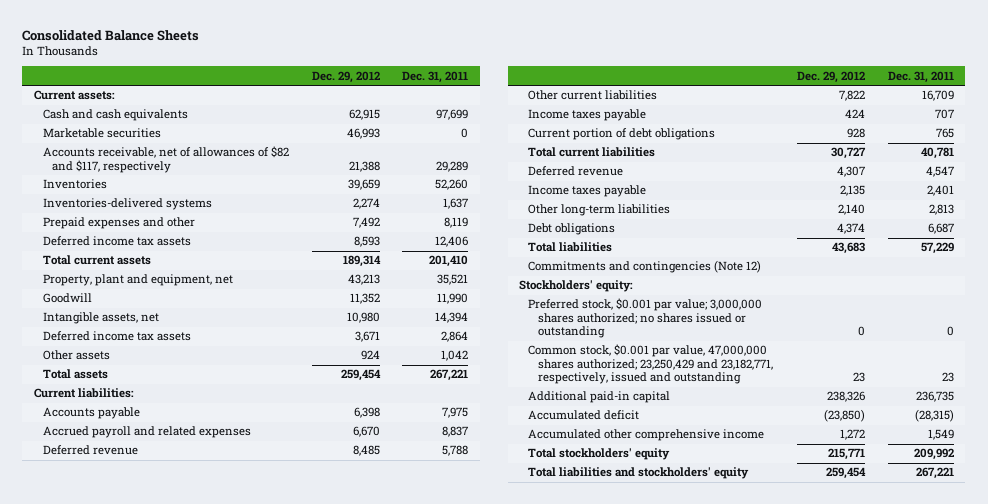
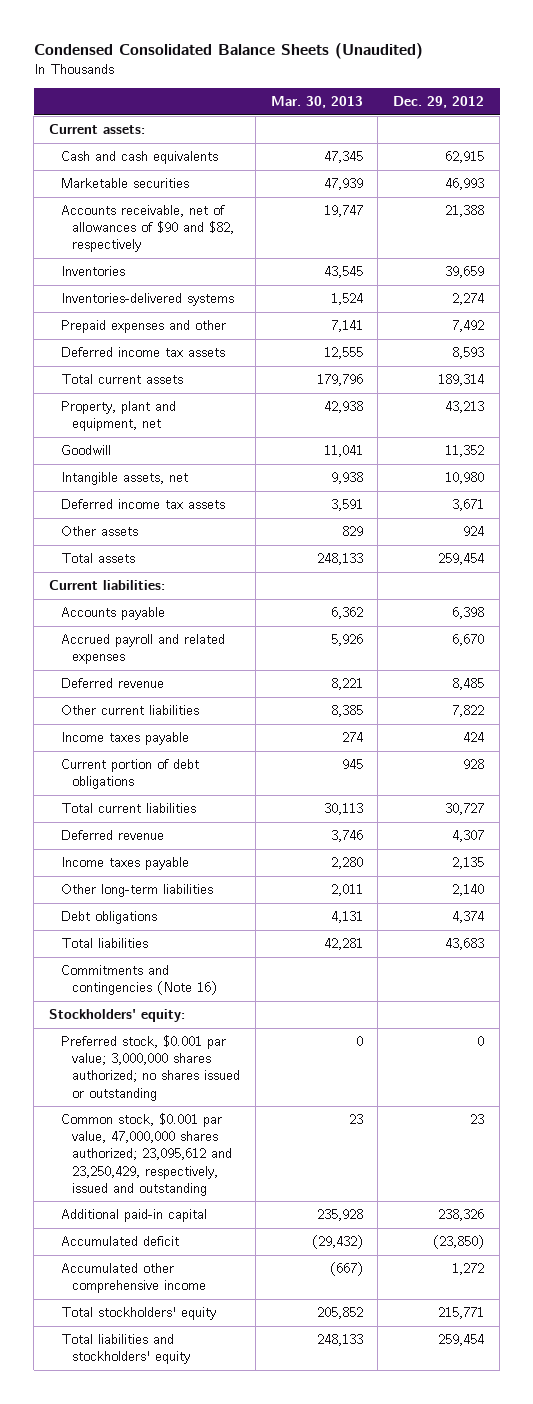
- Consolidated Balance Sheets
+ Condensed Consolidated Balance Sheets (Unaudited)
- | Dec. 29, 2012 | Dec. 31, 2011
+ | Mar. 30, 2013 | Dec. 29, 2012
- Accounts receivable, net of allowances of $82 and $117, respectively | 21,388 | 29,289
+ Accounts receivable, net of allowances of $90 and $82, respectively | 19,747 | 21,388
- Commitments and contingencies (Note 12)
+ Commitments and contingencies (Note 16)
- Common stock, $0.001 par value, 47,000,000 shares authorized; 23,250,429 and 23,182,771, respectively, issued and outstanding | 23 | 23
+ Common stock, $0.001 par value, 47,000,000 shares authorized; 23,095,612 and 23,250,429, respectively, issued and outstanding | 23 | 23

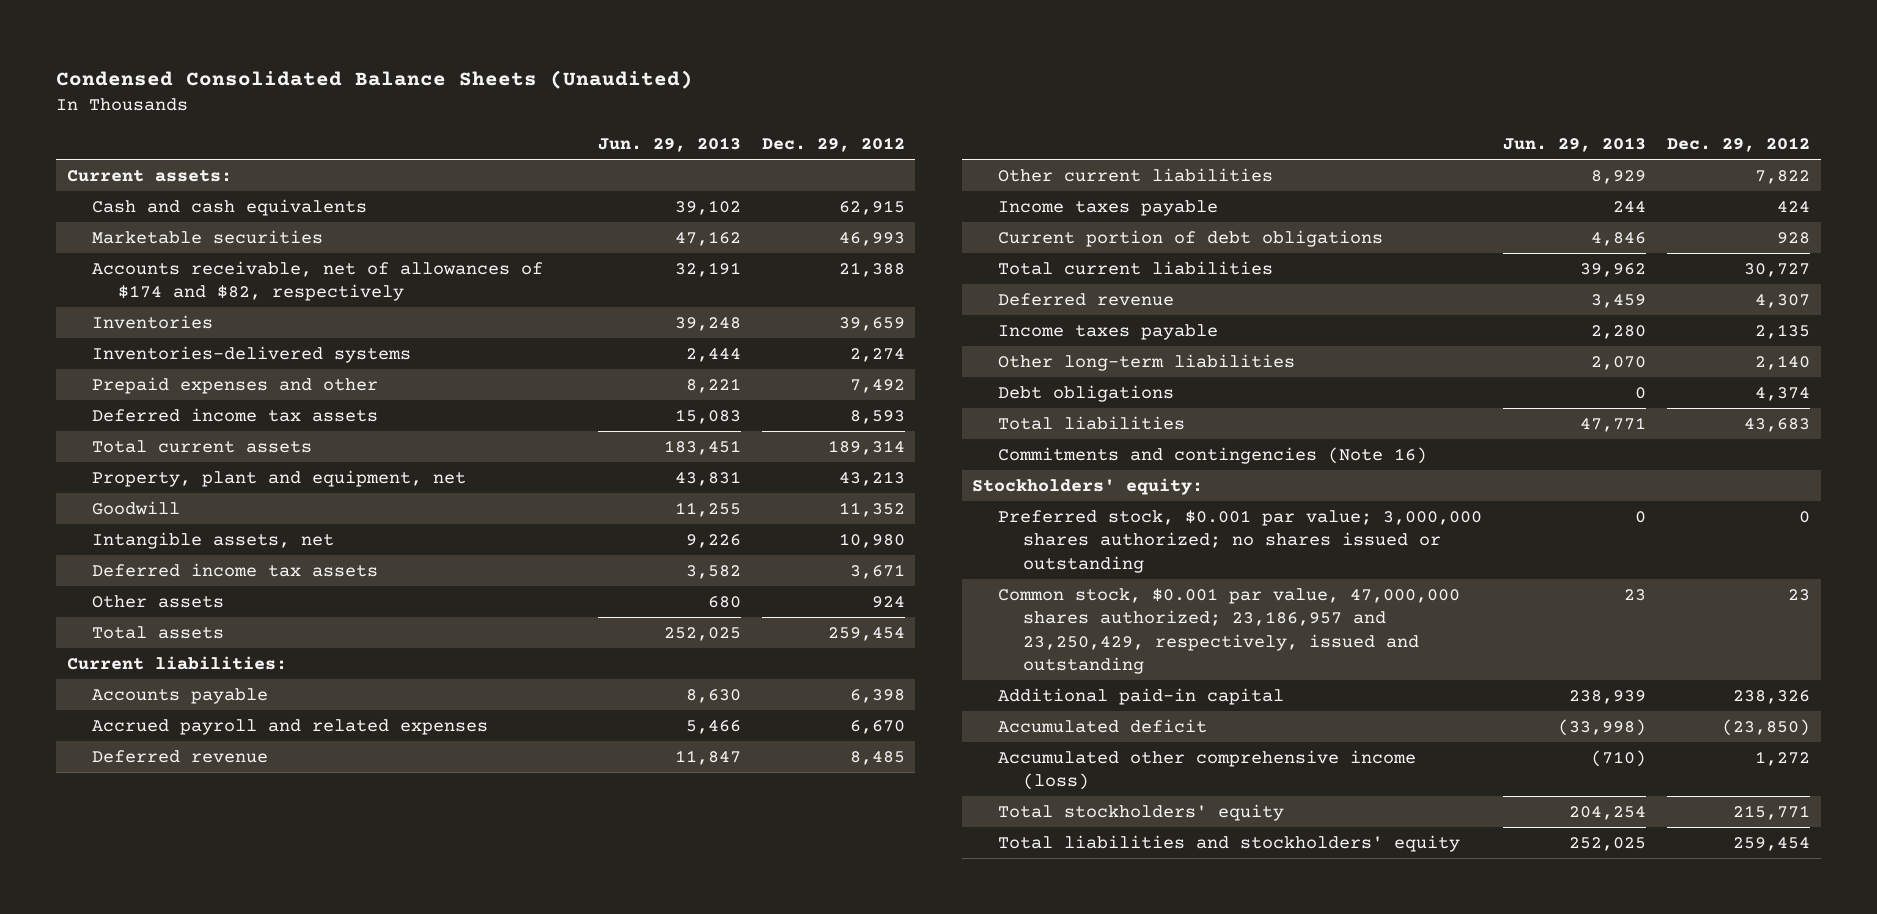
- | Mar. 30, 2013 | Dec. 29, 2012
+ | Jun. 29, 2013 | Dec. 29, 2012
- Accounts receivable, net of allowances of $90 and $82, respectively | 19,747 | 21,388
+ Accounts receivable, net of allowances of $174 and $82, respectively | 32,191 | 21,388
- Common stock, $0.001 par value, 47,000,000 shares authorized; 23,095,612 and 23,250,429, respectively, issued and outstanding | 23 | 23
+ Common stock, $0.001 par value, 47,000,000 shares authorized; 23,186,957 and 23,250,429, respectively, issued and outstanding | 23 | 23
- Accumulated other comprehensive income | (667) | 1,272
+ Accumulated other comprehensive income (loss) | (710) | 1,272

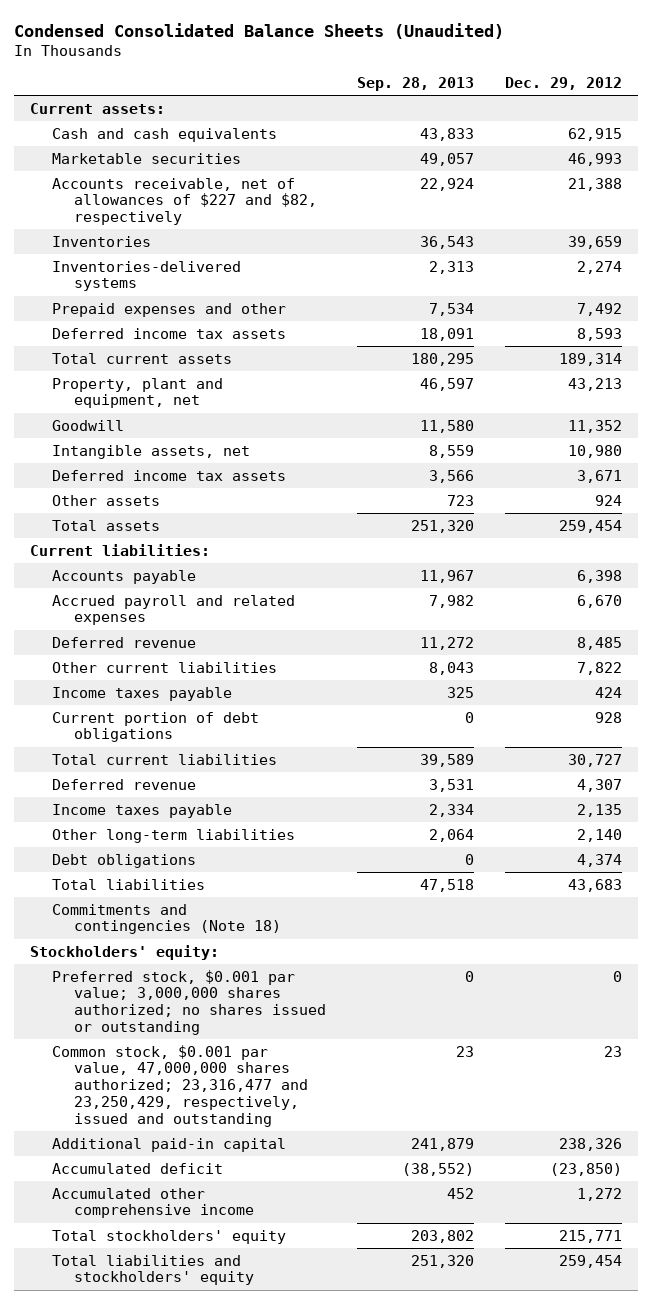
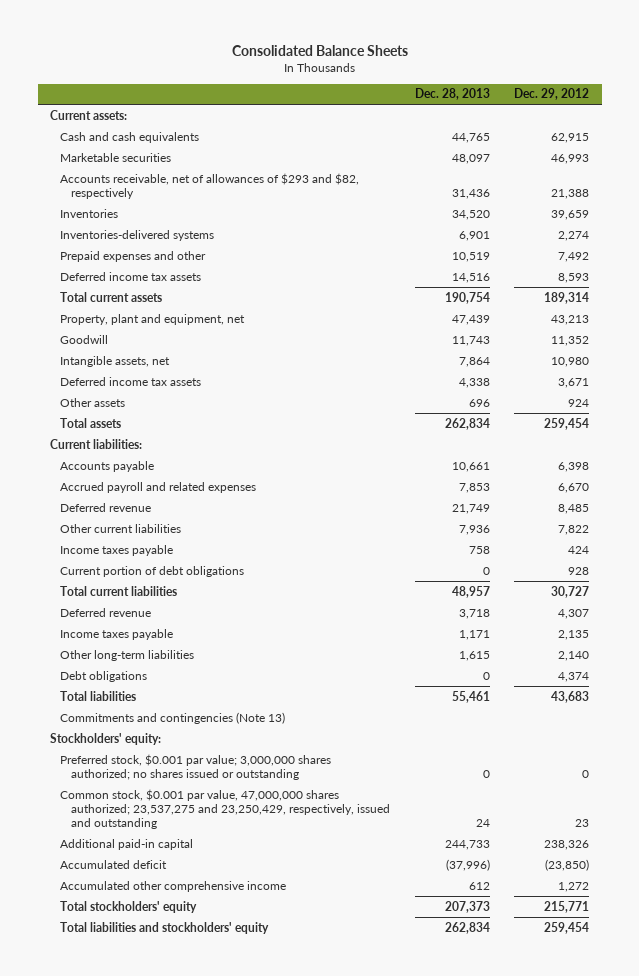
- Condensed Consolidated Balance Sheets (Unaudited)
+ Consolidated Balance Sheets
- | Sep. 28, 2013 | Dec. 29, 2012
+ | Dec. 28, 2013 | Dec. 29, 2012
- Accounts receivable, net of allowances of $227 and $82, respectively | 22,924 | 21,388
+ Accounts receivable, net of allowances of $293 and $82, respectively | 31,436 | 21,388
- Commitments and contingencies (Note 18)
+ Commitments and contingencies (Note 13)
- Common stock, $0.001 par value, 47,000,000 shares authorized; 23,316,477 and 23,250,429, respectively, issued and outstanding | 23 | 23
+ Common stock, $0.001 par value, 47,000,000 shares authorized; 23,537,275 and 23,250,429, respectively, issued and outstanding | 24 | 23

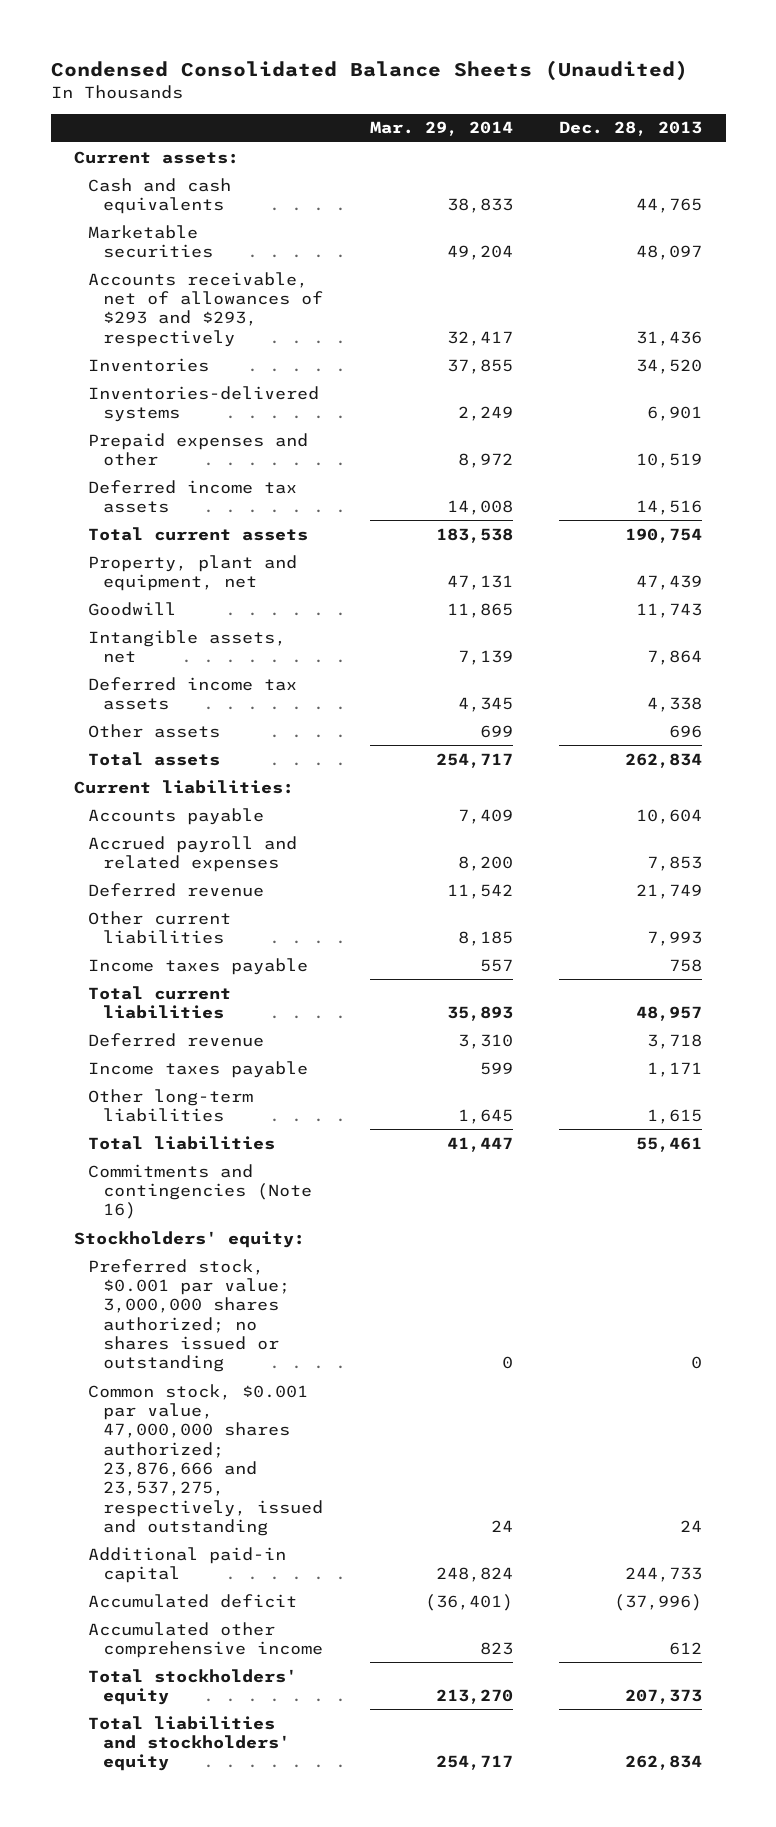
- Consolidated Balance Sheets
+ Condensed Consolidated Balance Sheets (Unaudited)
- | Dec. 28, 2013 | Dec. 29, 2012
+ | Mar. 29, 2014 | Dec. 28, 2013
- Accounts receivable, net of allowances of $293 and $82, respectively | 31,436 | 21,388
+ Accounts receivable, net of allowances of $293 and $293, respectively | 32,417 | 31,436
- Accounts payable | 10,661 | 6,398
+ Accounts payable | 7,409 | 10,604
- Other current liabilities | 7,936 | 7,822
+ Other current liabilities | 8,185 | 7,993
- Current portion of debt obligations | 0 | 928
- Debt obligations | 0 | 4,374
- Commitments and contingencies (Note 13)
+ Commitments and contingencies (Note 16)
- Common stock, $0.001 par value, 47,000,000 shares authorized; 23,537,275 and 23,250,429, respectively, issued and outstanding | 24 | 23
+ Common stock, $0.001 par value, 47,000,000 shares authorized; 23,876,666 and 23,537,275, respectively, issued and outstanding | 24 | 24

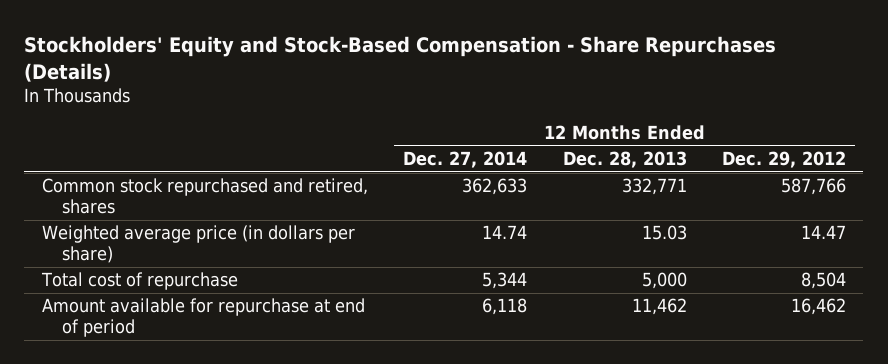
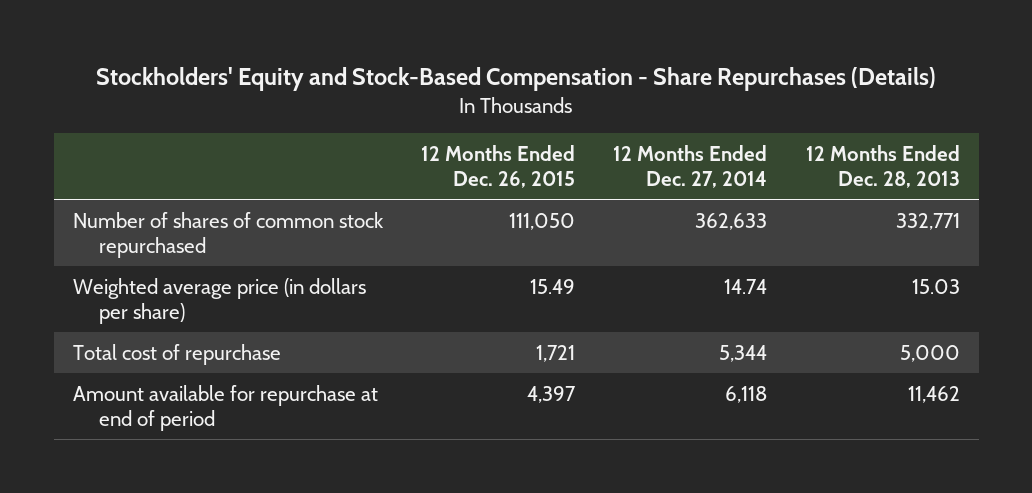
- | 12 Months Ended Dec. 27, 2014 | 12 Months Ended Dec. 28, 2013 | 12 Months Ended Dec. 29, 2012
+ | 12 Months Ended Dec. 26, 2015 | 12 Months Ended Dec. 27, 2014 | 12 Months Ended Dec. 28, 2013
- Common stock repurchased and retired, shares | 362,633 | 332,771 | 587,766
+ Number of shares of common stock repurchased | 111,050 | 362,633 | 332,771

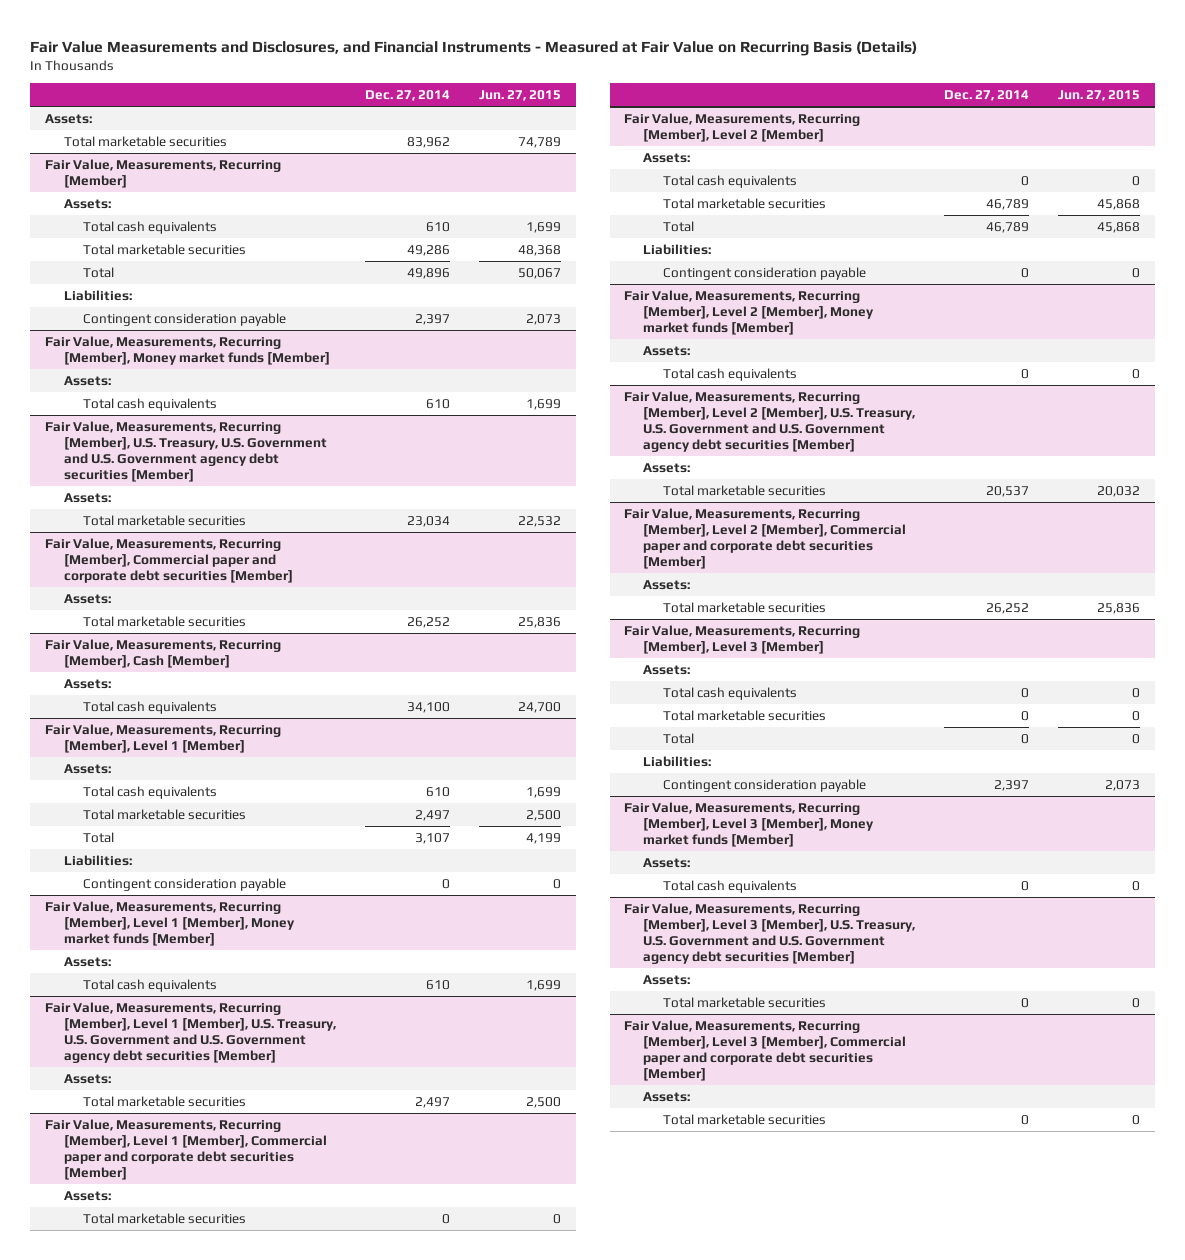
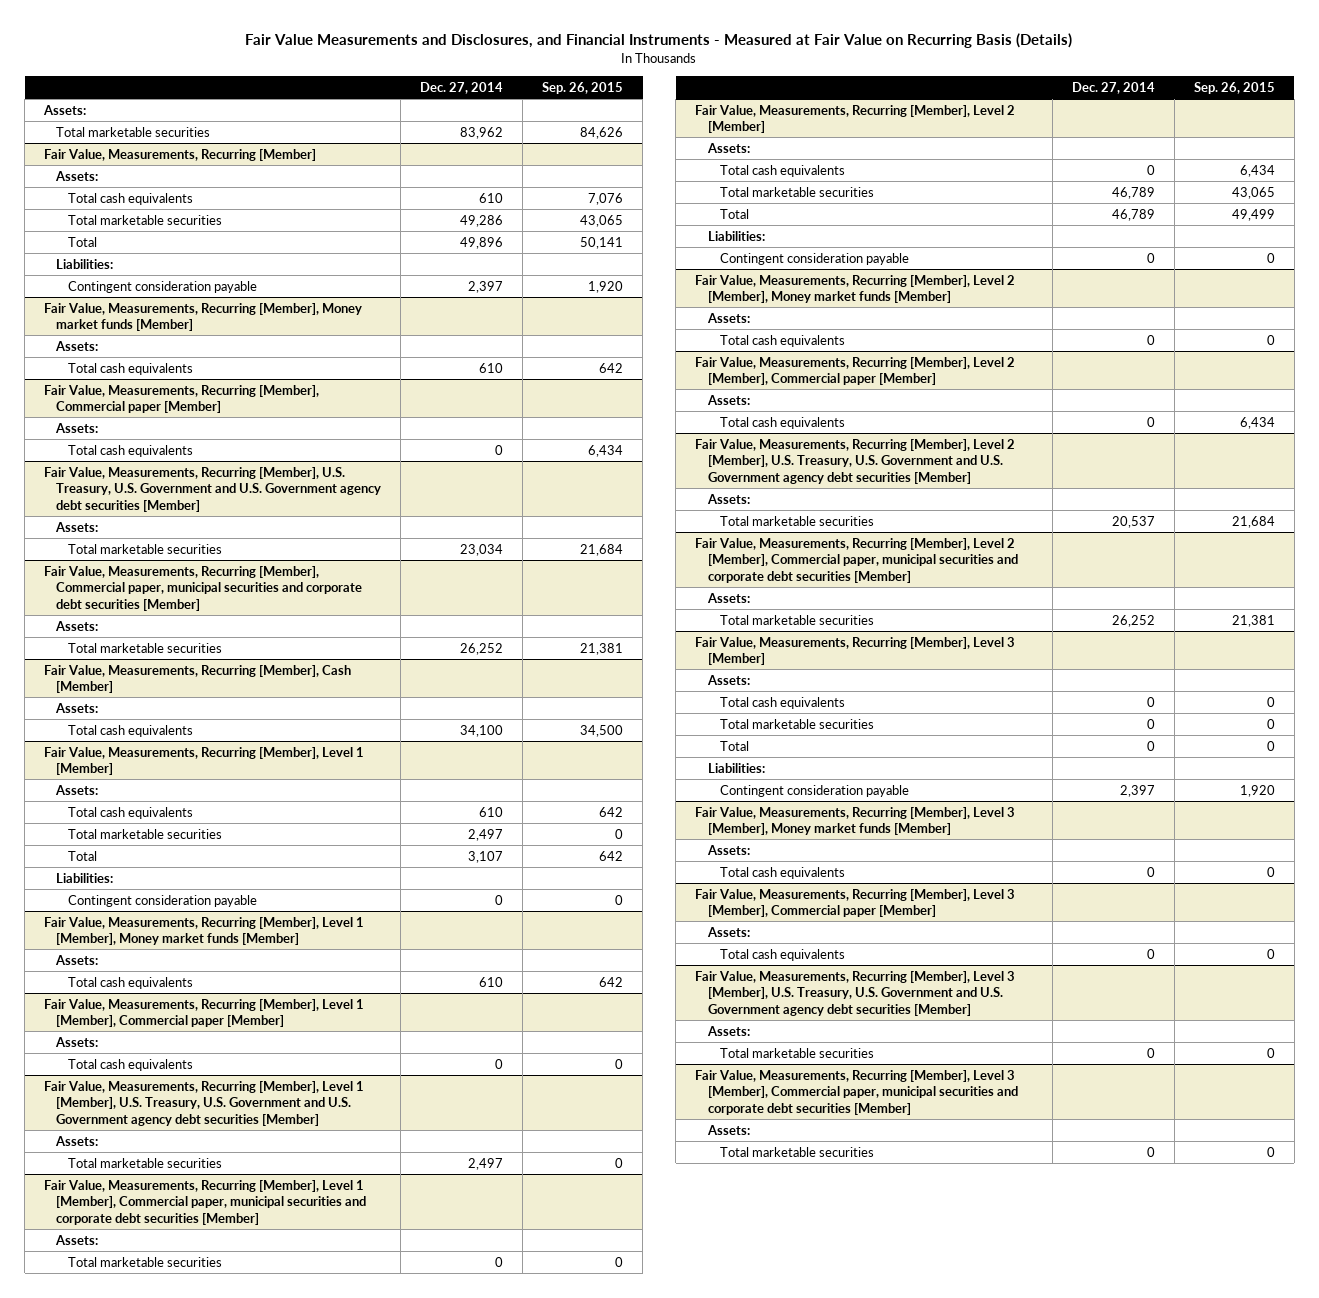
- | Dec. 27, 2014 | Jun. 27, 2015
+ | Dec. 27, 2014 | Sep. 26, 2015
+ Fair Value, Measurements, Recurring [Member], Commercial paper [Member]
+ Assets:
+ Total cash equivalents | 0 | 6,434
- Fair Value, Measurements, Recurring [Member], Commercial paper and corporate debt securities [Member]
+ Fair Value, Measurements, Recurring [Member], Commercial paper, municipal securities and corporate debt securities [Member]
+ Fair Value, Measurements, Recurring [Member], Level 1 [Member], Commercial paper [Member]
+ Assets:
+ Total cash equivalents | 0 | 0
- Fair Value, Measurements, Recurring [Member], Level 1 [Member], Commercial paper and corporate debt securities [Member]
+ Fair Value, Measurements, Recurring [Member], Level 1 [Member], Commercial paper, municipal securities and corporate debt securities [Member]
+ Fair Value, Measurements, Recurring [Member], Level 2 [Member], Commercial paper [Member]
+ Assets:
+ Total cash equivalents | 0 | 6,434
- Fair Value, Measurements, Recurring [Member], Level 2 [Member], Commercial paper and corporate debt securities [Member]
+ Fair Value, Measurements, Recurring [Member], Level 2 [Member], Commercial paper, municipal securities and corporate debt securities [Member]
+ Fair Value, Measurements, Recurring [Member], Level 3 [Member], Commercial paper [Member]
+ Assets:
+ Total cash equivalents | 0 | 0
- Fair Value, Measurements, Recurring [Member], Level 3 [Member], Commercial paper and corporate debt securities [Member]
+ Fair Value, Measurements, Recurring [Member], Level 3 [Member], Commercial paper, municipal securities and corporate debt securities [Member]

